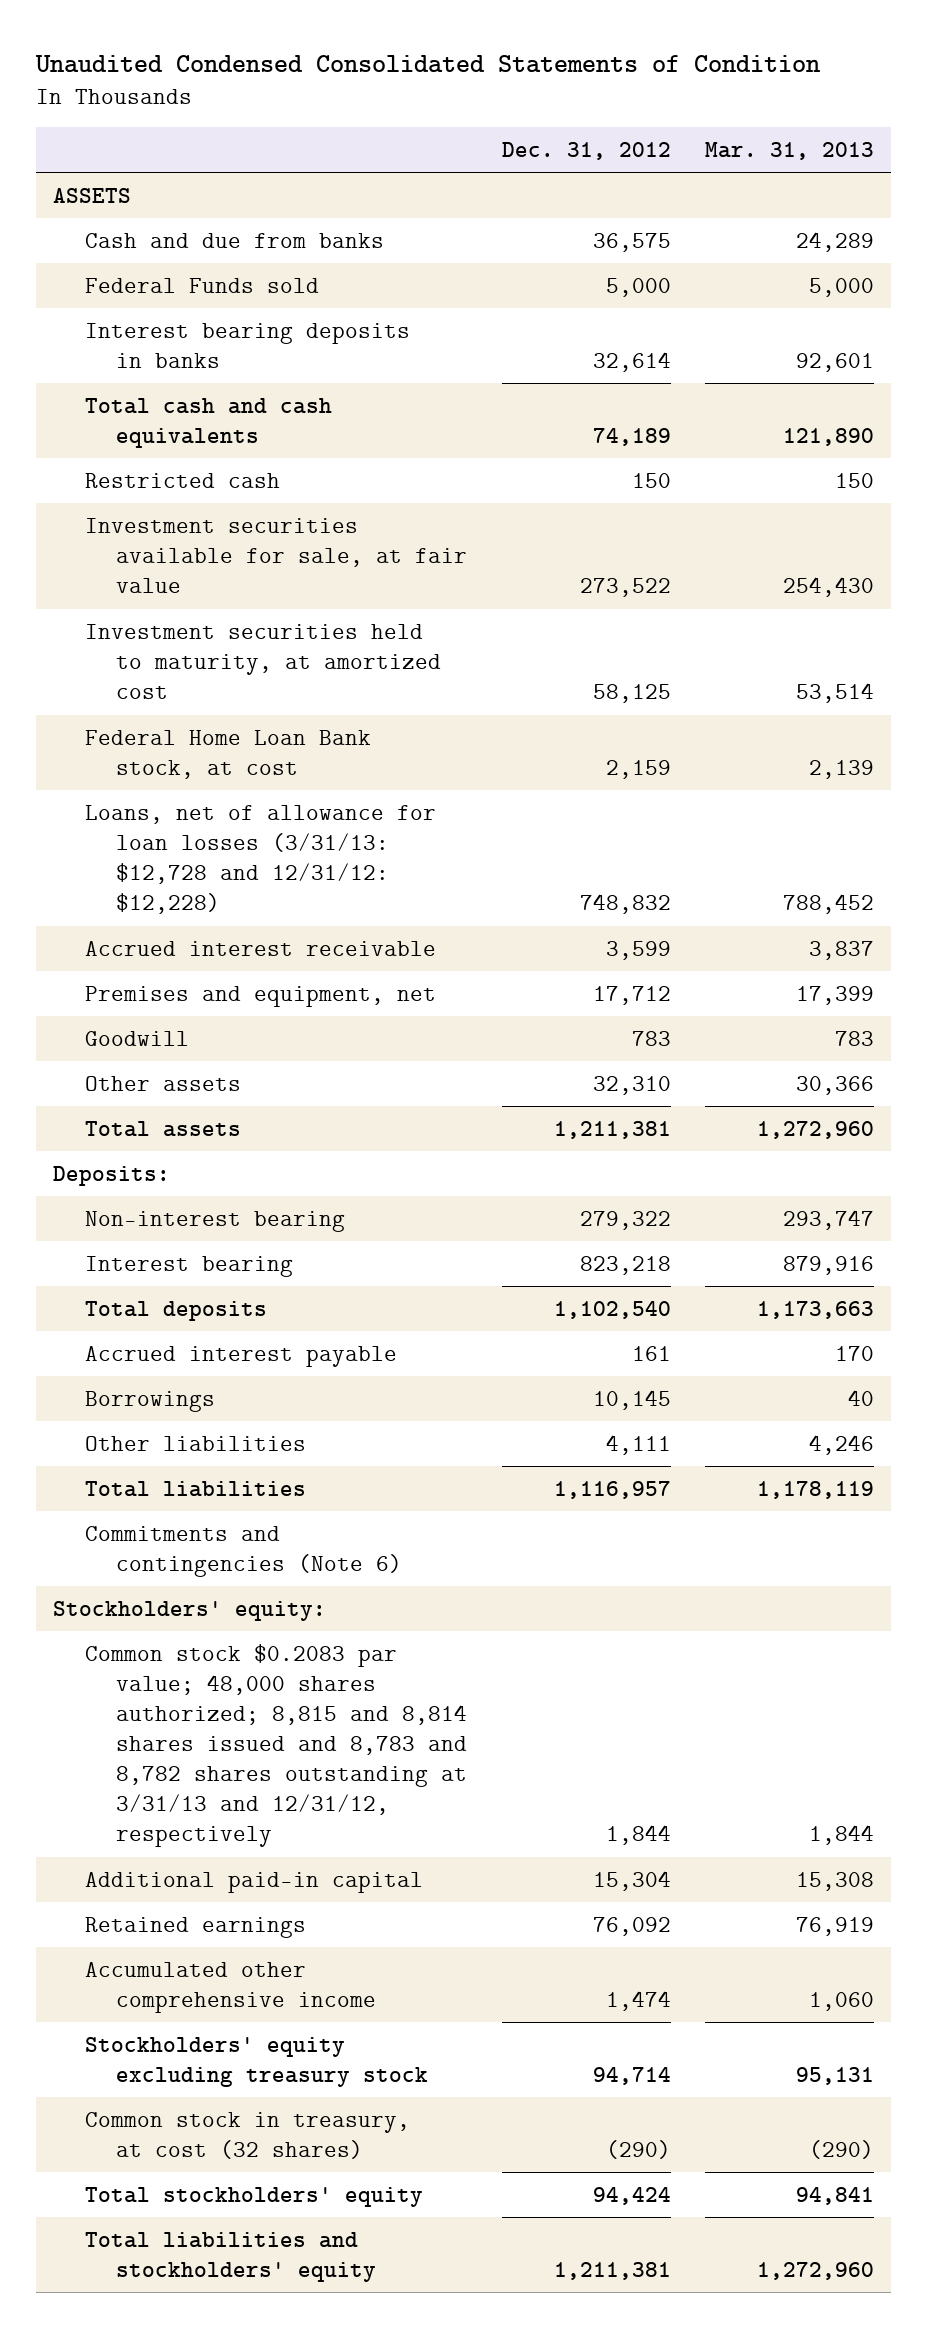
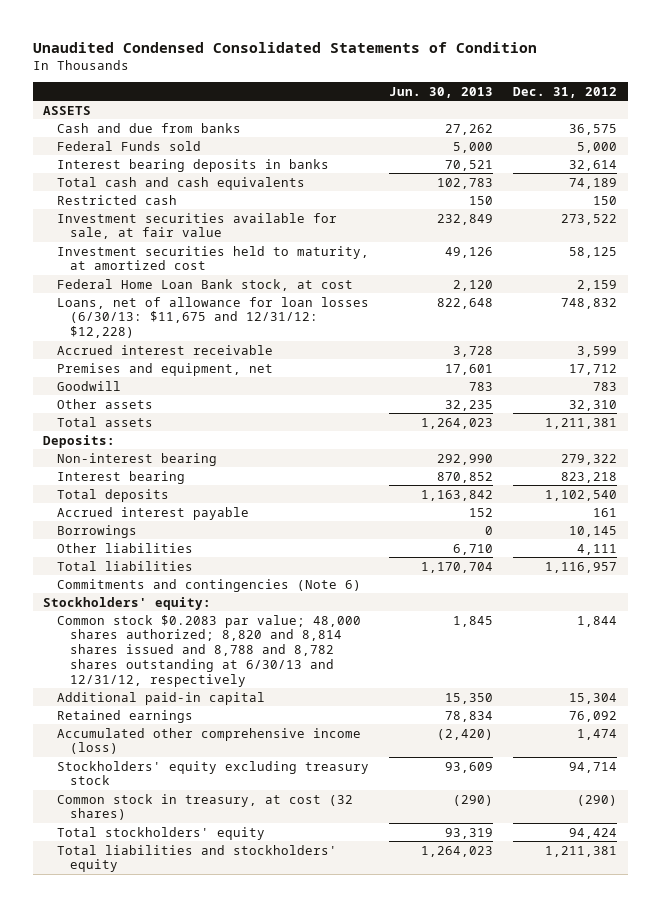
- | Dec. 31, 2012 | Mar. 31, 2013
+ | Jun. 30, 2013 | Dec. 31, 2012
- Loans, net of allowance for loan losses (3/31/13: $12,728 and 12/31/12: $12,228) | 748,832 | 788,452
+ Loans, net of allowance for loan losses (6/30/13: $11,675 and 12/31/12: $12,228) | 822,648 | 748,832
- Common stock $0.2083 par value; 48,000 shares authorized; 8,815 and 8,814 shares issued and 8,783 and 8,782 shares outstanding at 3/31/13 and 12/31/12, respectively | 1,844 | 1,844
+ Common stock $0.2083 par value; 48,000 shares authorized; 8,820 and 8,814 shares issued and 8,788 and 8,782 shares outstanding at 6/30/13 and 12/31/12, respectively | 1,845 | 1,844
- Accumulated other comprehensive income | 1,474 | 1,060
+ Accumulated other comprehensive income (loss) | (2,420) | 1,474

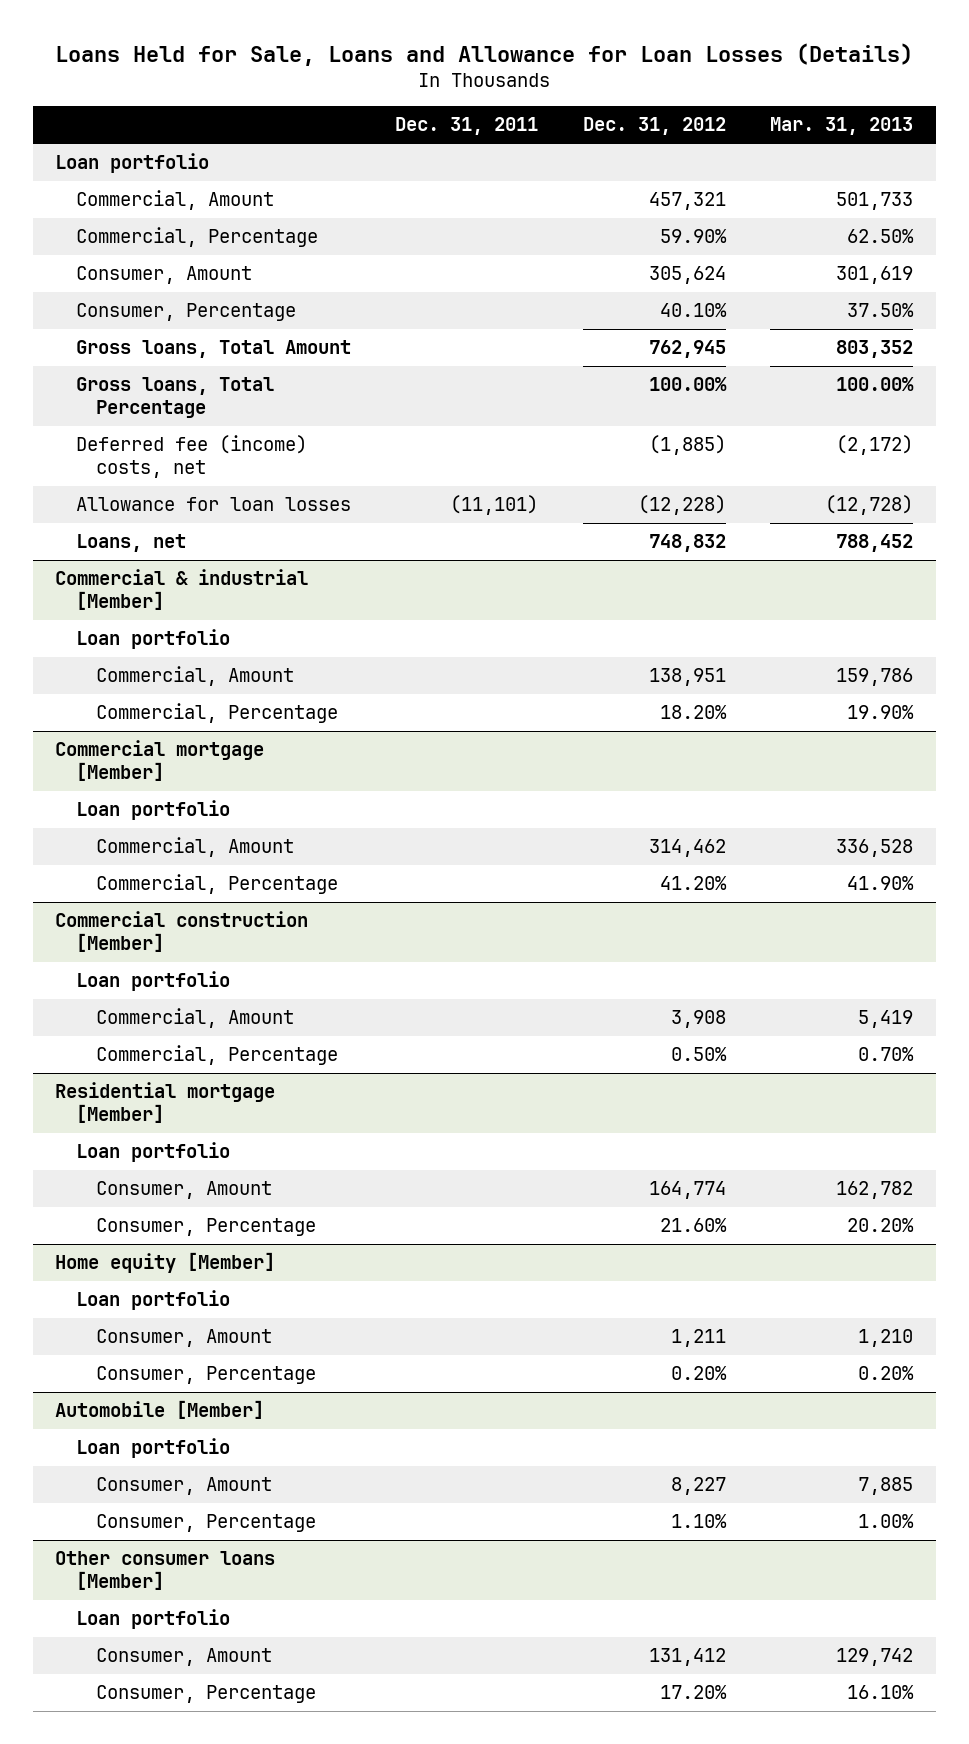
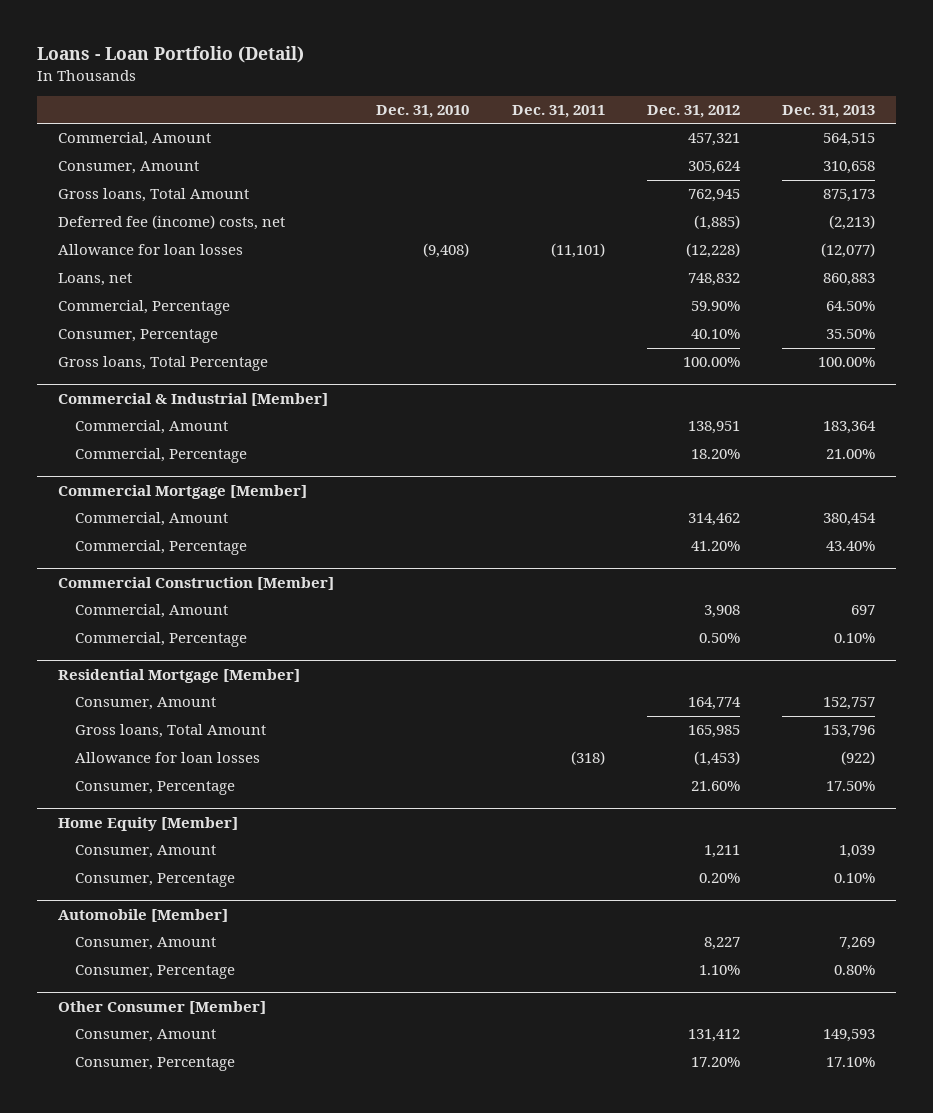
- Loans Held for Sale, Loans and Allowance for Loan Losses (Details)
+ Loans - Loan Portfolio (Detail)
- | Dec. 31, 2011 | Dec. 31, 2012 | Mar. 31, 2013
+ | Dec. 31, 2010 | Dec. 31, 2011 | Dec. 31, 2012 | Dec. 31, 2013
- Loan portfolio
- Commercial & industrial [Member]
- Loan portfolio
moved down: Commercial, Percentage | | | 59.90% | 64.50%
moved down: Consumer, Percentage | | | 40.10% | 35.50%
moved down: Gross loans, Total Percentage | | | 100.00% | 100.00%
+ Commercial & Industrial [Member]
- Commercial mortgage [Member]
- Loan portfolio
+ Commercial Mortgage [Member]
- Commercial construction [Member]
- Loan portfolio
+ Commercial Construction [Member]
- Residential mortgage [Member]
- Loan portfolio
+ Residential Mortgage [Member]
+ Gross loans, Total Amount | | | 165,985 | 153,796
+ Allowance for loan losses | | (318) | (1,453) | (922)
- Home equity [Member]
- Loan portfolio
+ Home Equity [Member]
@ Automobile [Member]
- Loan portfolio
- Other consumer loans [Member]
- Loan portfolio
+ Other Consumer [Member]

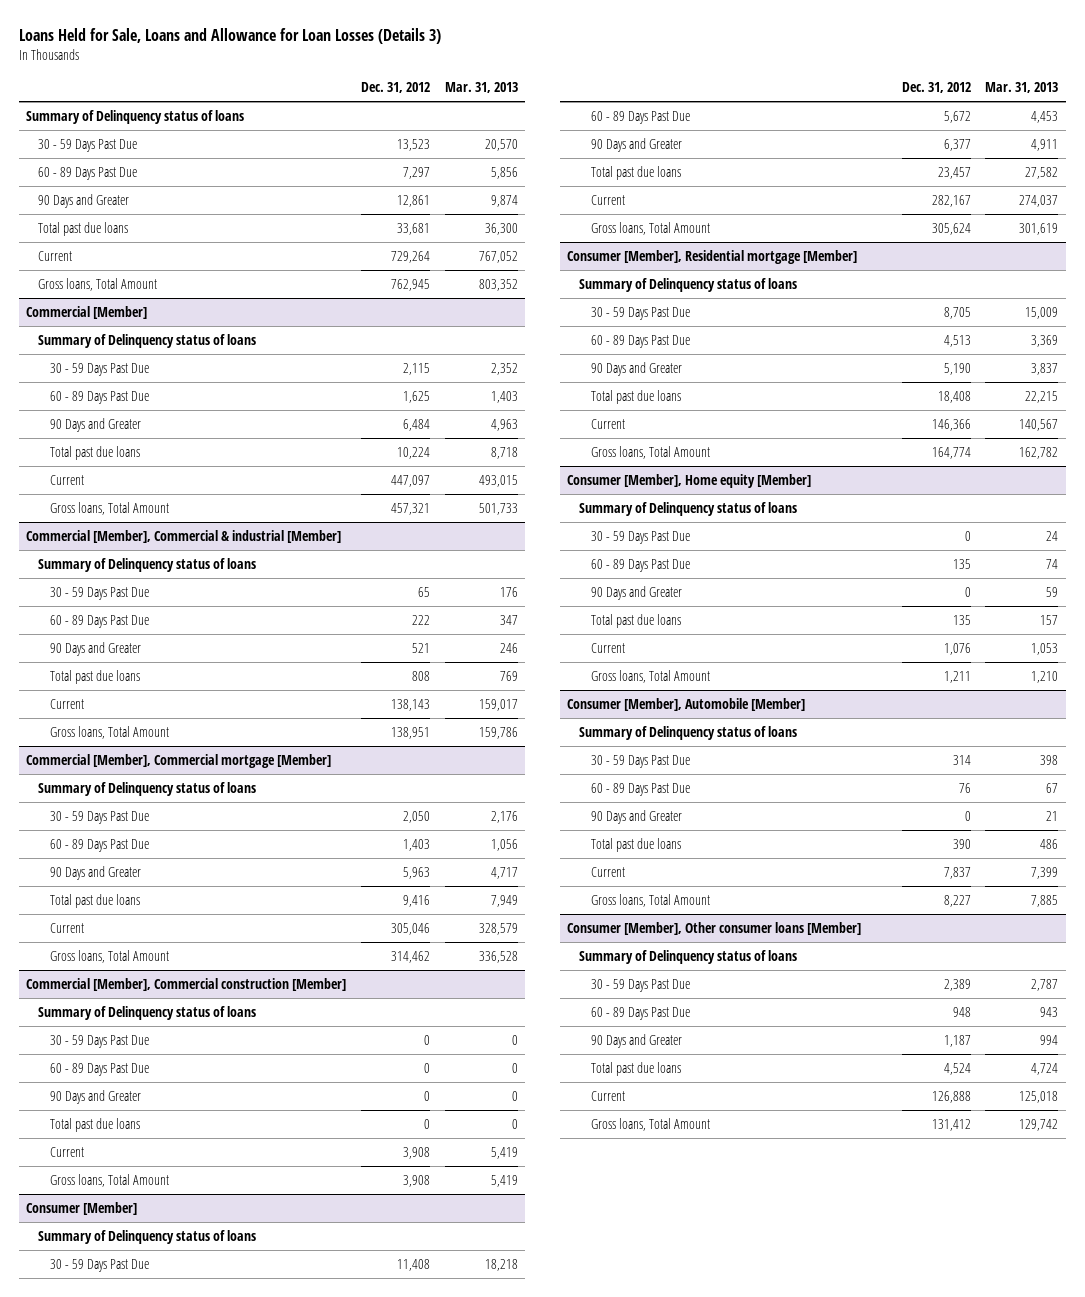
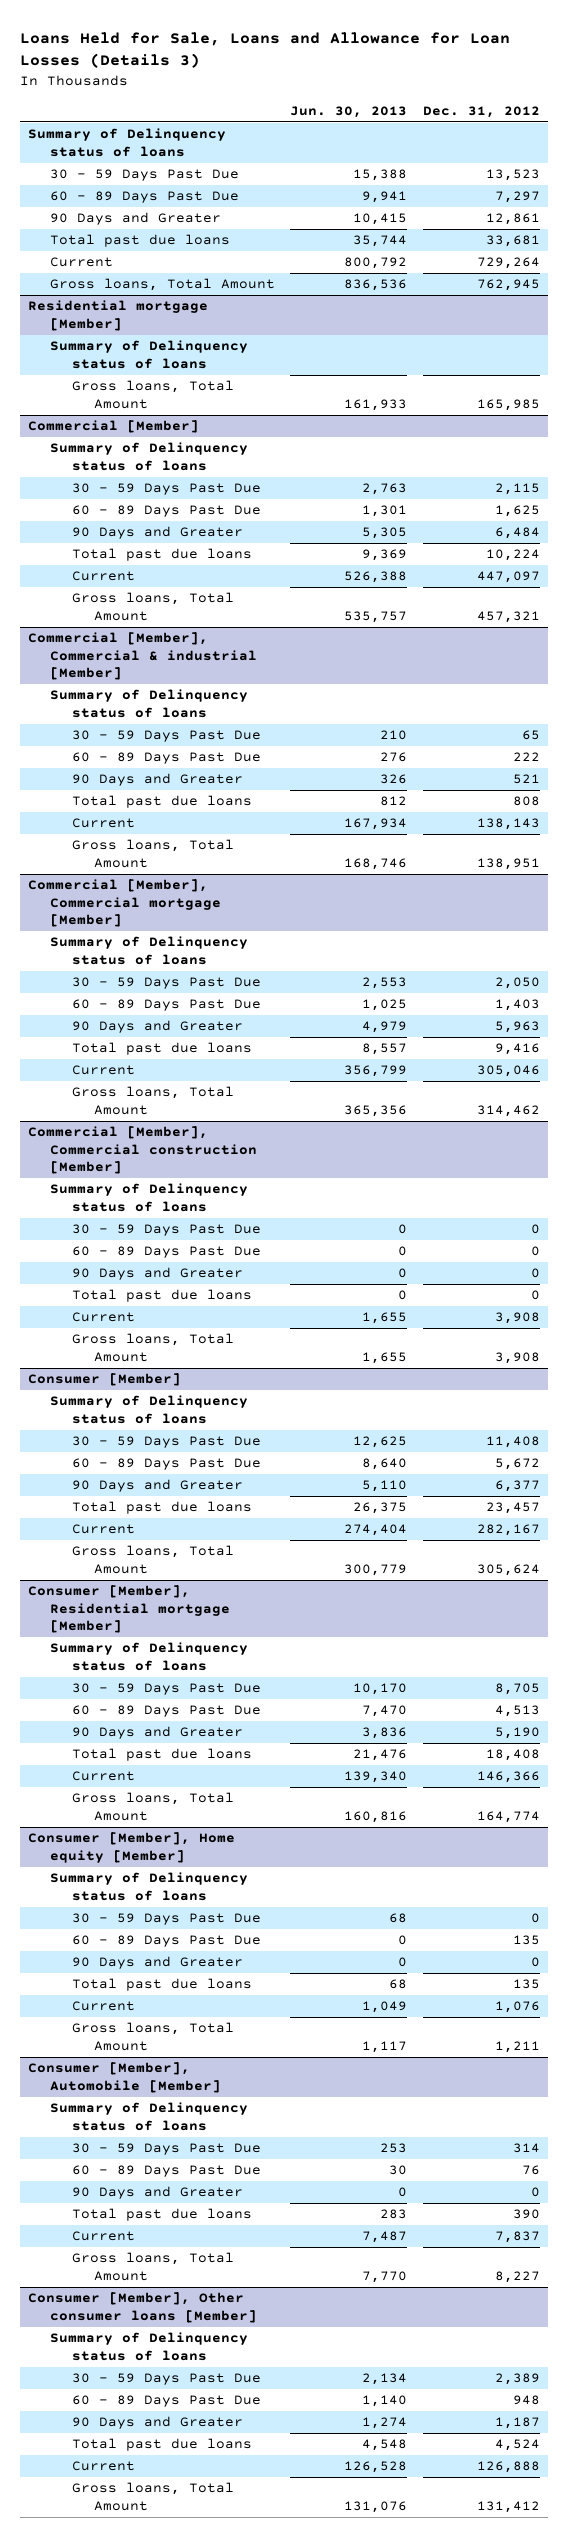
- | Dec. 31, 2012 | Mar. 31, 2013
+ | Jun. 30, 2013 | Dec. 31, 2012
+ Residential mortgage [Member]
+ Summary of Delinquency status of loans
+ Gross loans, Total Amount | 161,933 | 165,985

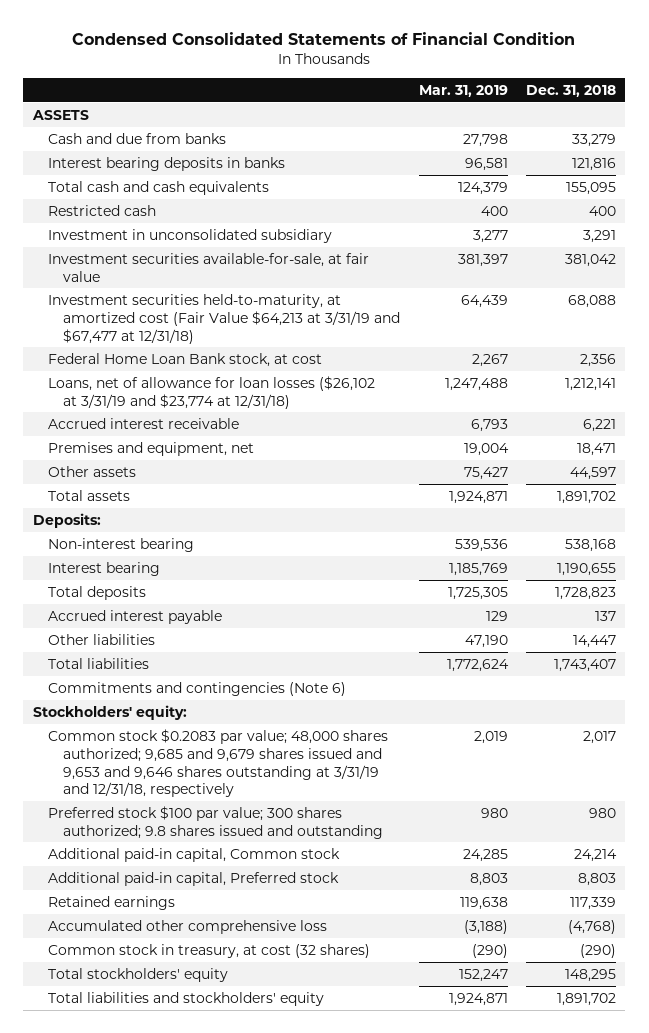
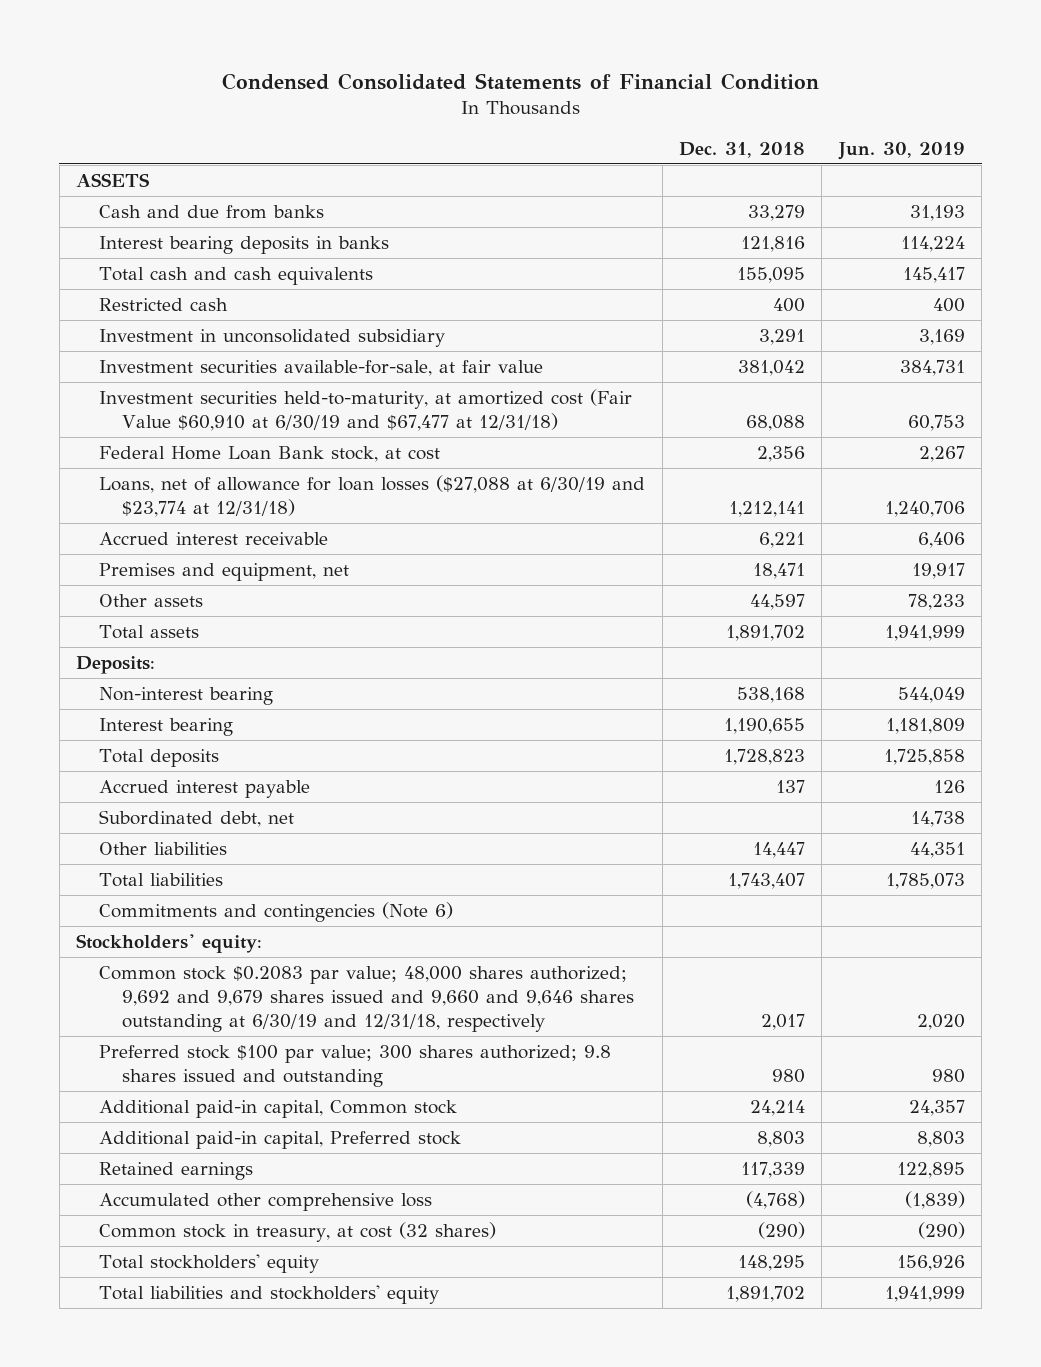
- | Mar. 31, 2019 | Dec. 31, 2018
+ | Dec. 31, 2018 | Jun. 30, 2019
- Investment securities held-to-maturity, at amortized cost (Fair Value $64,213 at 3/31/19 and $67,477 at 12/31/18) | 64,439 | 68,088
+ Investment securities held-to-maturity, at amortized cost (Fair Value $60,910 at 6/30/19 and $67,477 at 12/31/18) | 68,088 | 60,753
- Loans, net of allowance for loan losses ($26,102 at 3/31/19 and $23,774 at 12/31/18) | 1,247,488 | 1,212,141
+ Loans, net of allowance for loan losses ($27,088 at 6/30/19 and $23,774 at 12/31/18) | 1,212,141 | 1,240,706
+ Subordinated debt, net | | 14,738
- Common stock $0.2083 par value; 48,000 shares authorized; 9,685 and 9,679 shares issued and 9,653 and 9,646 shares outstanding at 3/31/19 and 12/31/18, respectively | 2,019 | 2,017
+ Common stock $0.2083 par value; 48,000 shares authorized; 9,692 and 9,679 shares issued and 9,660 and 9,646 shares outstanding at 6/30/19 and 12/31/18, respectively | 2,017 | 2,020

